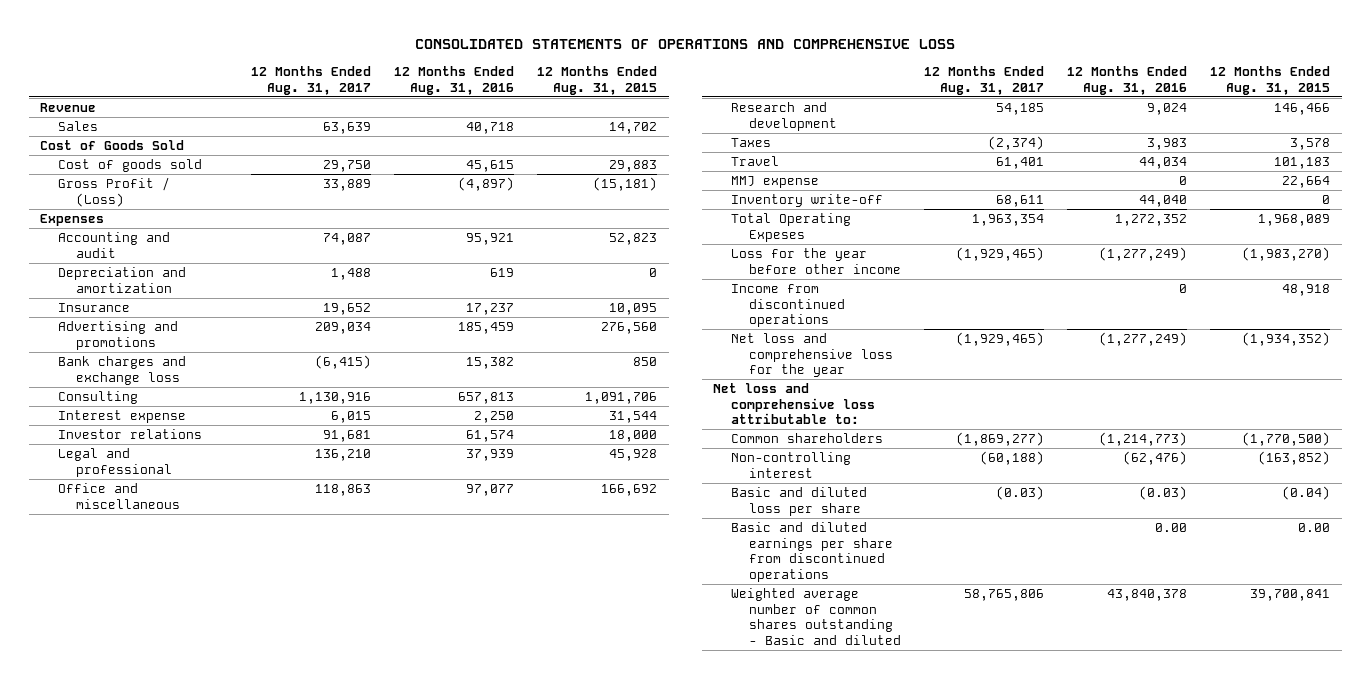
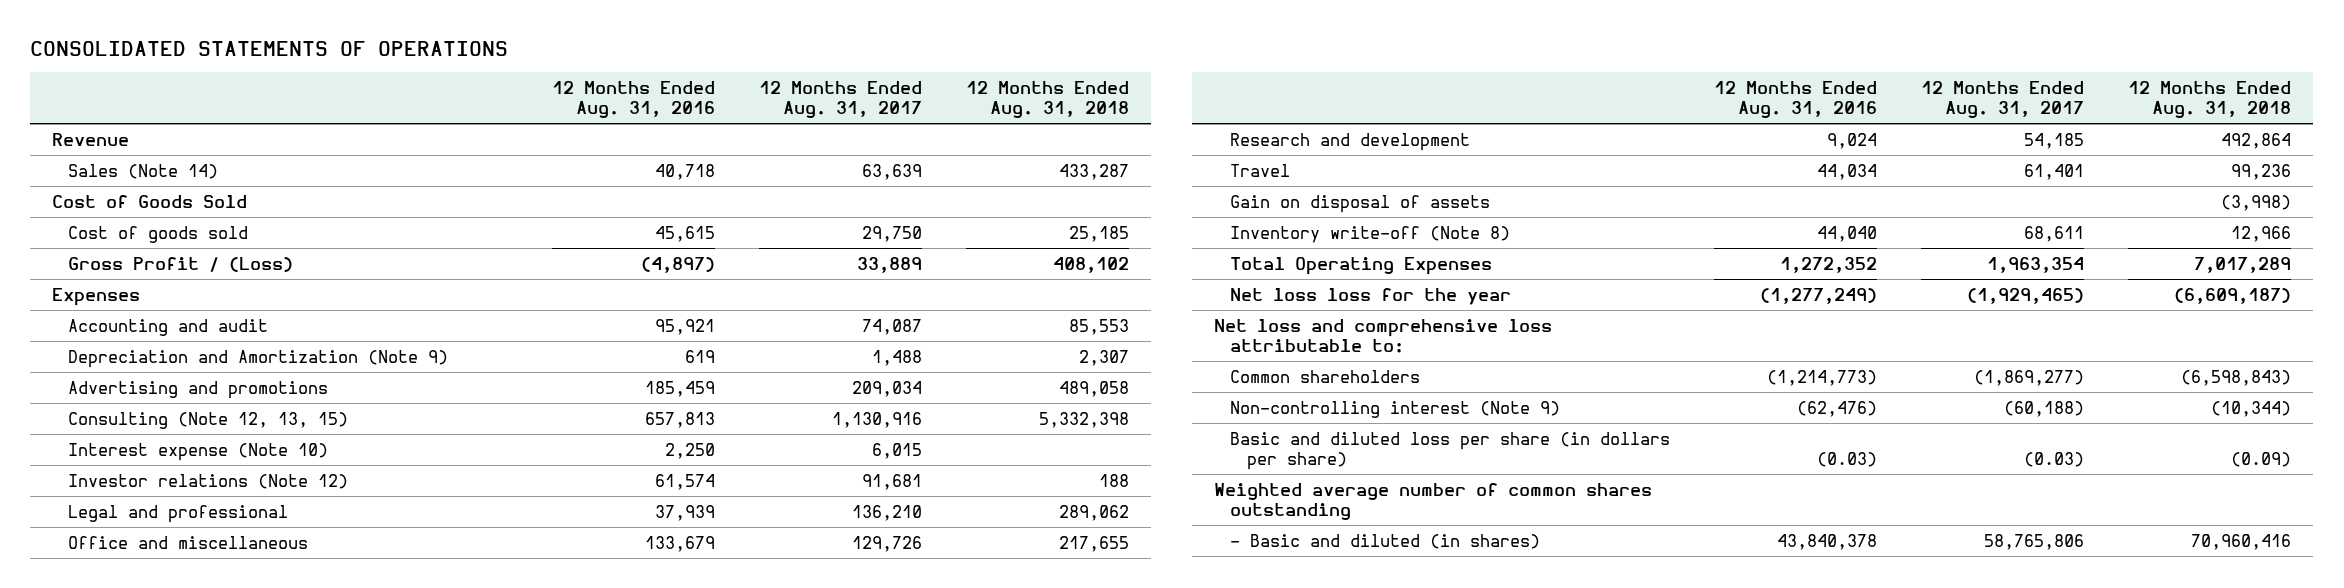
- CONSOLIDATED STATEMENTS OF OPERATIONS AND COMPREHENSIVE LOSS
+ CONSOLIDATED STATEMENTS OF OPERATIONS
- | 12 Months Ended Aug. 31, 2017 | 12 Months Ended Aug. 31, 2016 | 12 Months Ended Aug. 31, 2015
+ | 12 Months Ended Aug. 31, 2016 | 12 Months Ended Aug. 31, 2017 | 12 Months Ended Aug. 31, 2018
- Sales | 63,639 | 40,718 | 14,702
+ Sales (Note 14) | 40,718 | 63,639 | 433,287
- Depreciation and amortization | 1,488 | 619 | 0
- Insurance | 19,652 | 17,237 | 10,095
+ Depreciation and Amortization (Note 9) | 619 | 1,488 | 2,307
- Bank charges and exchange loss | (6,415) | 15,382 | 850
- Consulting | 1,130,916 | 657,813 | 1,091,706
- Interest expense | 6,015 | 2,250 | 31,544
- Investor relations | 91,681 | 61,574 | 18,000
+ Consulting (Note 12, 13, 15) | 657,813 | 1,130,916 | 5,332,398
+ Interest expense (Note 10) | 2,250 | 6,015 |
+ Investor relations (Note 12) | 61,574 | 91,681 | 188
- Office and miscellaneous | 118,863 | 97,077 | 166,692
+ Office and miscellaneous | 133,679 | 129,726 | 217,655
- Taxes | (2,374) | 3,983 | 3,578
- MMJ expense | | 0 | 22,664
- Inventory write-off | 68,611 | 44,040 | 0
- Total Operating Expeses | 1,963,354 | 1,272,352 | 1,968,089
- Loss for the year before other income | (1,929,465) | (1,277,249) | (1,983,270)
- Income from discontinued operations | | 0 | 48,918
- Net loss and comprehensive loss for the year | (1,929,465) | (1,277,249) | (1,934,352)
+ Gain on disposal of assets | | | (3,998)
+ Inventory write-off (Note 8) | 44,040 | 68,611 | 12,966
+ Total Operating Expenses | 1,272,352 | 1,963,354 | 7,017,289
+ Net loss loss for the year | (1,277,249) | (1,929,465) | (6,609,187)
- Non-controlling interest | (60,188) | (62,476) | (163,852)
- Basic and diluted loss per share | (0.03) | (0.03) | (0.04)
- Basic and diluted earnings per share from discontinued operations | | 0.00 | 0.00
- Weighted average number of common shares outstanding - Basic and diluted | 58,765,806 | 43,840,378 | 39,700,841
+ Non-controlling interest (Note 9) | (62,476) | (60,188) | (10,344)
+ Basic and diluted loss per share (in dollars per share) | (0.03) | (0.03) | (0.09)
+ Weighted average number of common shares outstanding
+ - Basic and diluted (in shares) | 43,840,378 | 58,765,806 | 70,960,416

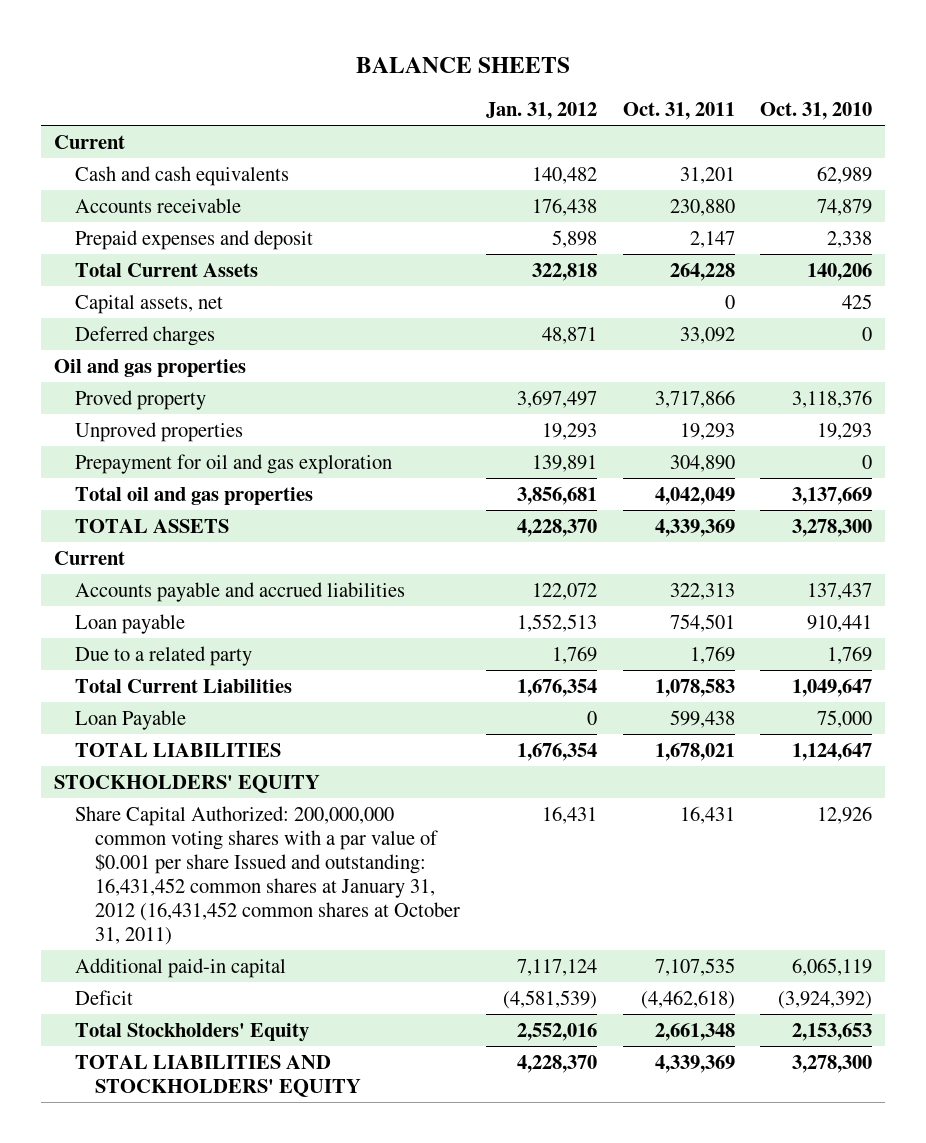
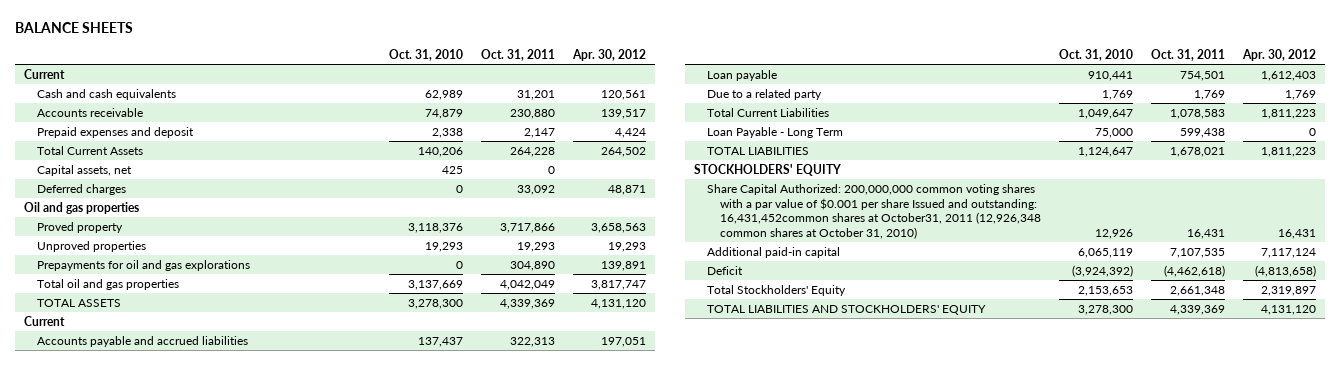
- | Jan. 31, 2012 | Oct. 31, 2011 | Oct. 31, 2010
+ | Oct. 31, 2010 | Oct. 31, 2011 | Apr. 30, 2012
- Prepayment for oil and gas exploration | 139,891 | 304,890 | 0
+ Prepayments for oil and gas explorations | 0 | 304,890 | 139,891
- Loan Payable | 0 | 599,438 | 75,000
+ Loan Payable - Long Term | 75,000 | 599,438 | 0
- Share Capital Authorized: 200,000,000 common voting shares with a par value of $0.001 per share Issued and outstanding: 16,431,452 common shares at January 31, 2012 (16,431,452 common shares at October 31, 2011) | 16,431 | 16,431 | 12,926
+ Share Capital Authorized: 200,000,000 common voting shares with a par value of $0.001 per share Issued and outstanding: 16,431,452common shares at October31, 2011 (12,926,348 common shares at October 31, 2010) | 12,926 | 16,431 | 16,431

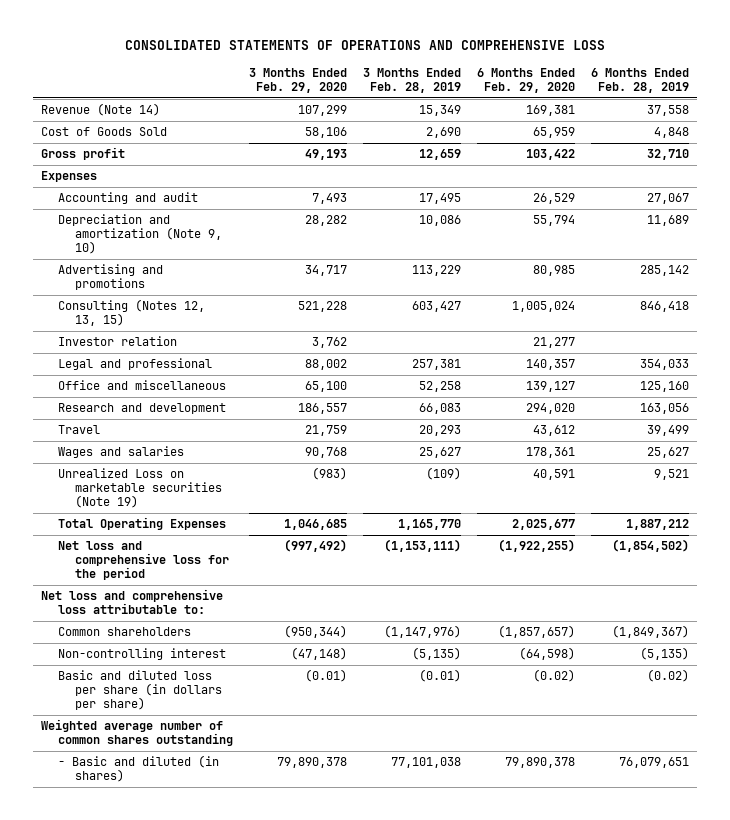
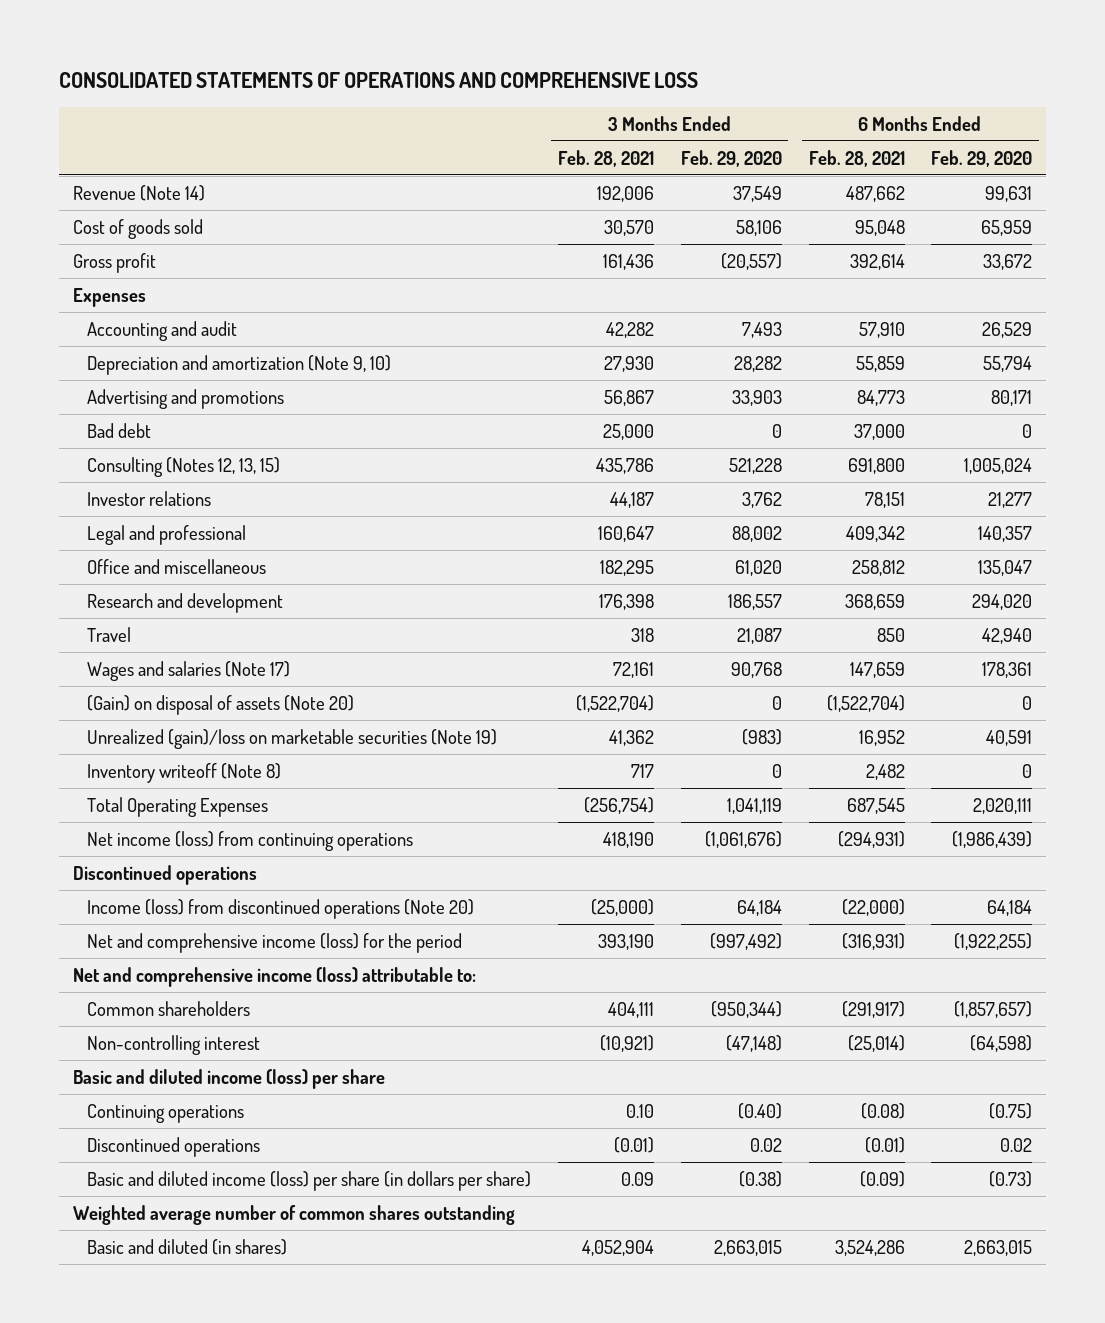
- | 3 Months Ended Feb. 29, 2020 | 3 Months Ended Feb. 28, 2019 | 6 Months Ended Feb. 29, 2020 | 6 Months Ended Feb. 28, 2019
+ | 3 Months Ended Feb. 28, 2021 | 3 Months Ended Feb. 29, 2020 | 6 Months Ended Feb. 28, 2021 | 6 Months Ended Feb. 29, 2020
- Revenue (Note 14) | 107,299 | 15,349 | 169,381 | 37,558
- Cost of Goods Sold | 58,106 | 2,690 | 65,959 | 4,848
- Gross profit | 49,193 | 12,659 | 103,422 | 32,710
+ Revenue (Note 14) | 192,006 | 37,549 | 487,662 | 99,631
+ Cost of goods sold | 30,570 | 58,106 | 95,048 | 65,959
+ Gross profit | 161,436 | (20,557) | 392,614 | 33,672
- Advertising and promotions | 34,717 | 113,229 | 80,985 | 285,142
+ Advertising and promotions | 56,867 | 33,903 | 84,773 | 80,171
+ Bad debt | 25,000 | 0 | 37,000 | 0
- Investor relation | 3,762 | | 21,277 |
+ Investor relations | 44,187 | 3,762 | 78,151 | 21,277
- Office and miscellaneous | 65,100 | 52,258 | 139,127 | 125,160
+ Office and miscellaneous | 182,295 | 61,020 | 258,812 | 135,047
- Travel | 21,759 | 20,293 | 43,612 | 39,499
- Wages and salaries | 90,768 | 25,627 | 178,361 | 25,627
- Unrealized Loss on marketable securities (Note 19) | (983) | (109) | 40,591 | 9,521
- Total Operating Expenses | 1,046,685 | 1,165,770 | 2,025,677 | 1,887,212
- Net loss and comprehensive loss for the period | (997,492) | (1,153,111) | (1,922,255) | (1,854,502)
- Net loss and comprehensive loss attributable to:
+ Travel | 318 | 21,087 | 850 | 42,940
+ Wages and salaries (Note 17) | 72,161 | 90,768 | 147,659 | 178,361
+ (Gain) on disposal of assets (Note 20) | (1,522,704) | 0 | (1,522,704) | 0
+ Unrealized (gain)/loss on marketable securities (Note 19) | 41,362 | (983) | 16,952 | 40,591
+ Inventory writeoff (Note 8) | 717 | 0 | 2,482 | 0
+ Total Operating Expenses | (256,754) | 1,041,119 | 687,545 | 2,020,111
+ Net income (loss) from continuing operations | 418,190 | (1,061,676) | (294,931) | (1,986,439)
+ Discontinued operations
+ Income (loss) from discontinued operations (Note 20) | (25,000) | 64,184 | (22,000) | 64,184
+ Net and comprehensive income (loss) for the period | 393,190 | (997,492) | (316,931) | (1,922,255)
+ Net and comprehensive income (loss) attributable to:
- Basic and diluted loss per share (in dollars per share) | (0.01) | (0.01) | (0.02) | (0.02)
+ Basic and diluted income (loss) per share
+ Continuing operations | 0.10 | (0.40) | (0.08) | (0.75)
+ Discontinued operations | (0.01) | 0.02 | (0.01) | 0.02
+ Basic and diluted income (loss) per share (in dollars per share) | 0.09 | (0.38) | (0.09) | (0.73)
- - Basic and diluted (in shares) | 79,890,378 | 77,101,038 | 79,890,378 | 76,079,651
+ Basic and diluted (in shares) | 4,052,904 | 2,663,015 | 3,524,286 | 2,663,015

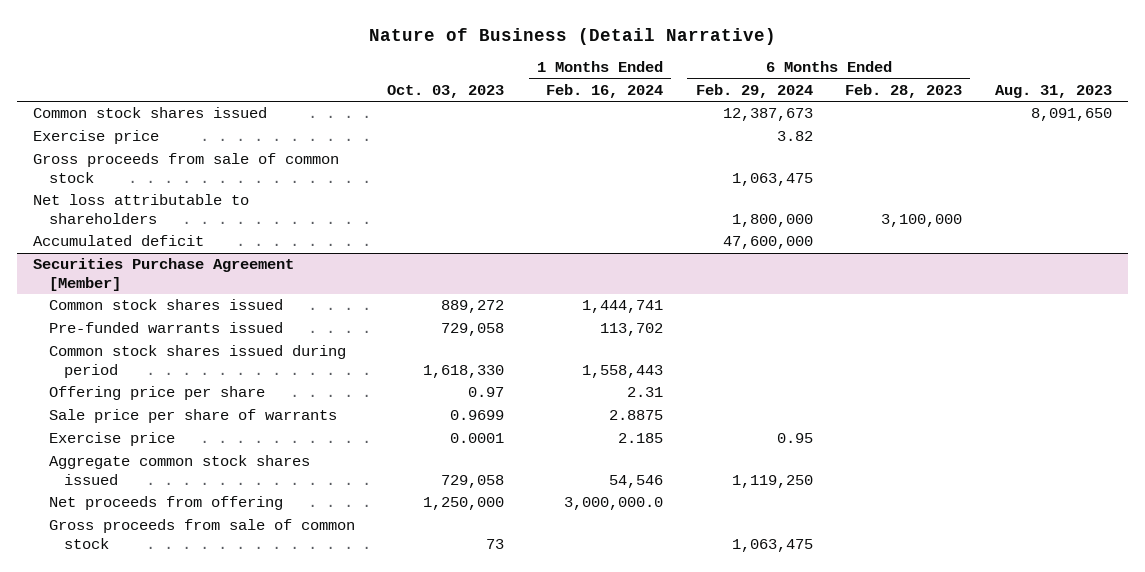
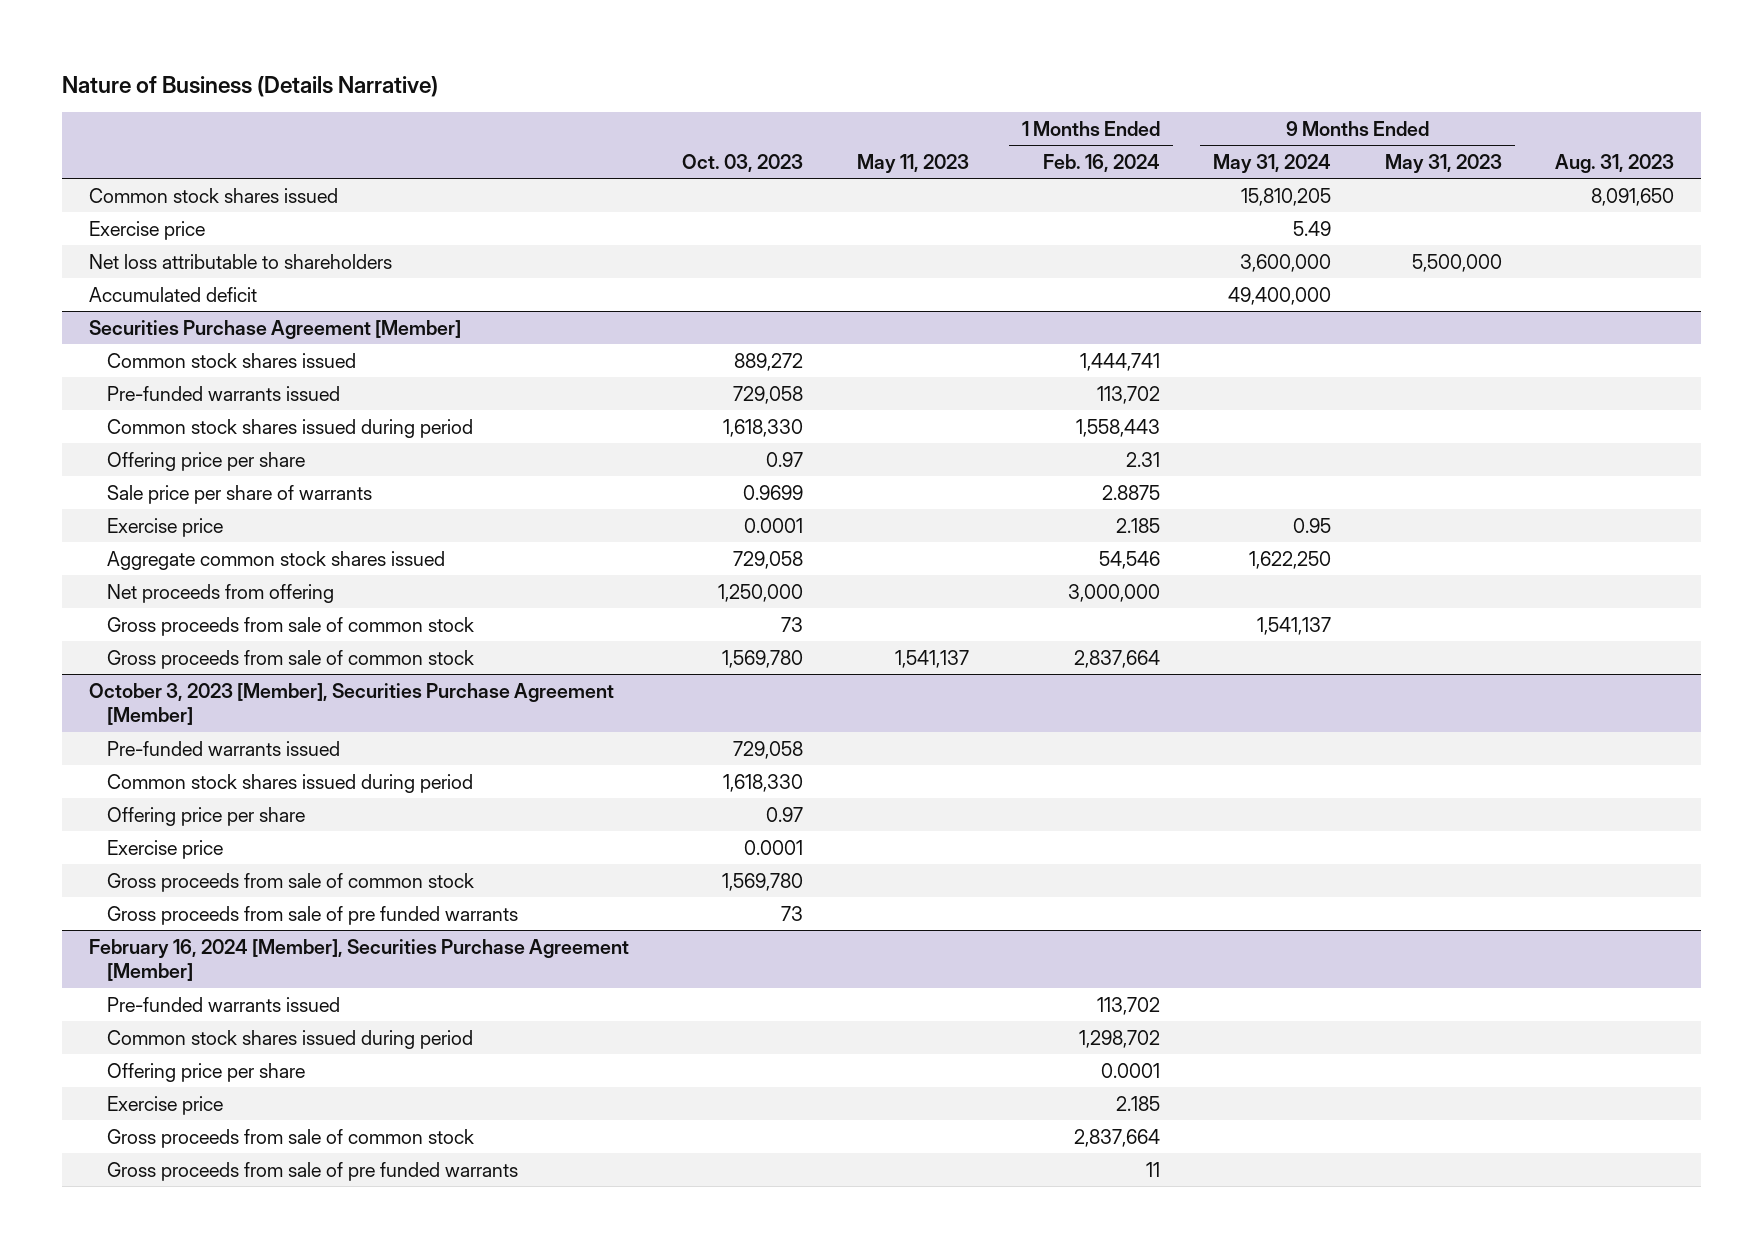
- Nature of Business (Detail Narrative)
+ Nature of Business (Details Narrative)
- | Oct. 03, 2023 | 1 Months Ended Feb. 16, 2024 | 6 Months Ended Feb. 29, 2024 | 6 Months Ended Feb. 28, 2023 | Aug. 31, 2023
+ | Oct. 03, 2023 | May 11, 2023 | 1 Months Ended Feb. 16, 2024 | 9 Months Ended May 31, 2024 | 9 Months Ended May 31, 2023 | Aug. 31, 2023
- Gross proceeds from sale of common stock | | | 1,063,475 | |
@ Securities Purchase Agreement [Member]
- Net proceeds from offering | 1,250,000 | 3,000,000.0 | | |
+ Net proceeds from offering | 1,250,000 | | 3,000,000 | | |
+ Gross proceeds from sale of common stock | 1,569,780 | 1,541,137 | 2,837,664 | | |
+ October 3, 2023 [Member], Securities Purchase Agreement [Member]
+ Pre-funded warrants issued | 729,058 | | | | |
+ Common stock shares issued during period | 1,618,330 | | | | |
+ Offering price per share | 0.97 | | | | |
+ Exercise price | 0.0001 | | | | |
+ Gross proceeds from sale of common stock | 1,569,780 | | | | |
+ Gross proceeds from sale of pre funded warrants | 73 | | | | |
+ February 16, 2024 [Member], Securities Purchase Agreement [Member]
+ Pre-funded warrants issued | | | 113,702 | | |
+ Common stock shares issued during period | | | 1,298,702 | | |
+ Offering price per share | | | 0.0001 | | |
+ Exercise price | | | 2.185 | | |
+ Gross proceeds from sale of common stock | | | 2,837,664 | | |
+ Gross proceeds from sale of pre funded warrants | | | 11 | | |

